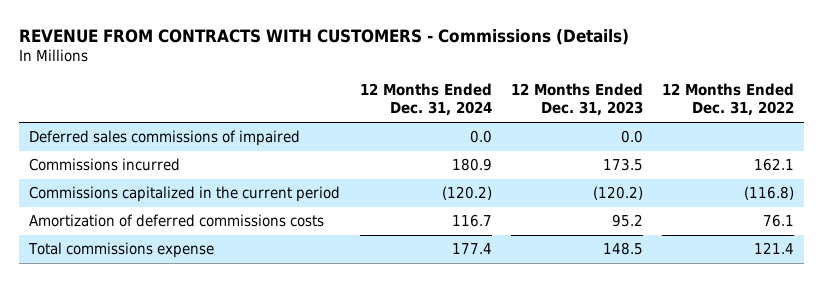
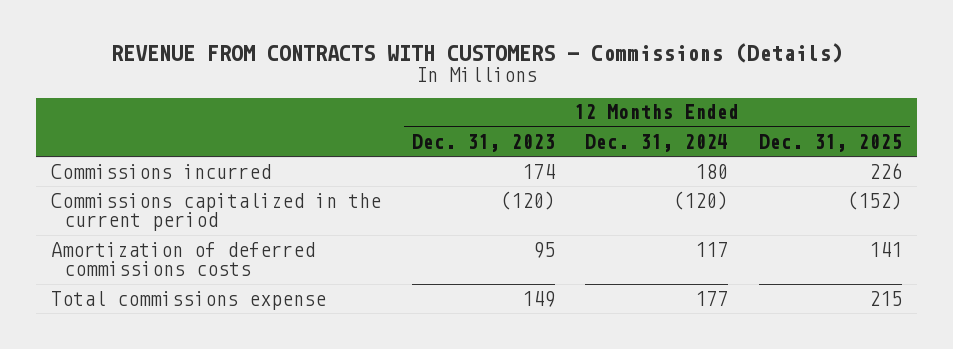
- | 12 Months Ended Dec. 31, 2024 | 12 Months Ended Dec. 31, 2023 | 12 Months Ended Dec. 31, 2022
+ | 12 Months Ended Dec. 31, 2023 | 12 Months Ended Dec. 31, 2024 | 12 Months Ended Dec. 31, 2025
- Deferred sales commissions of impaired | 0.0 | 0.0 |
- Commissions incurred | 180.9 | 173.5 | 162.1
- Commissions capitalized in the current period | (120.2) | (120.2) | (116.8)
- Amortization of deferred commissions costs | 116.7 | 95.2 | 76.1
- Total commissions expense | 177.4 | 148.5 | 121.4
+ Commissions incurred | 174 | 180 | 226
+ Commissions capitalized in the current period | (120) | (120) | (152)
+ Amortization of deferred commissions costs | 95 | 117 | 141
+ Total commissions expense | 149 | 177 | 215

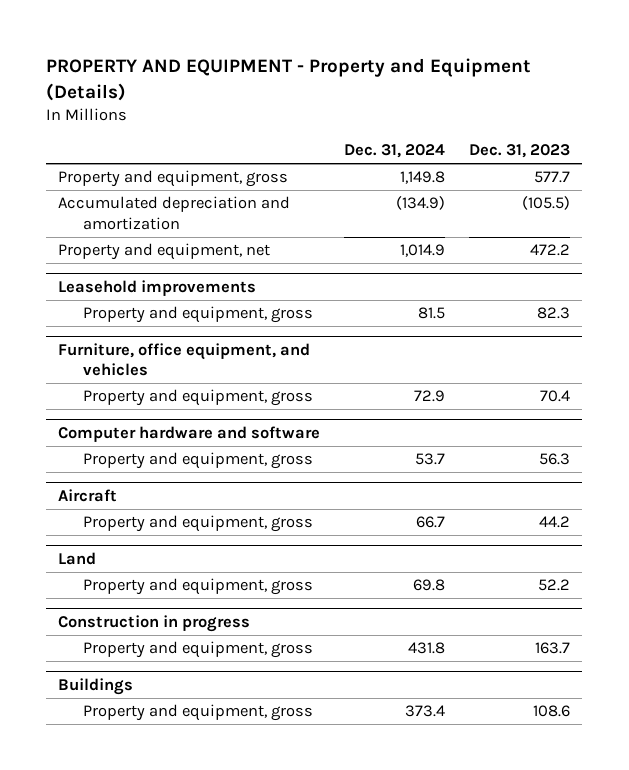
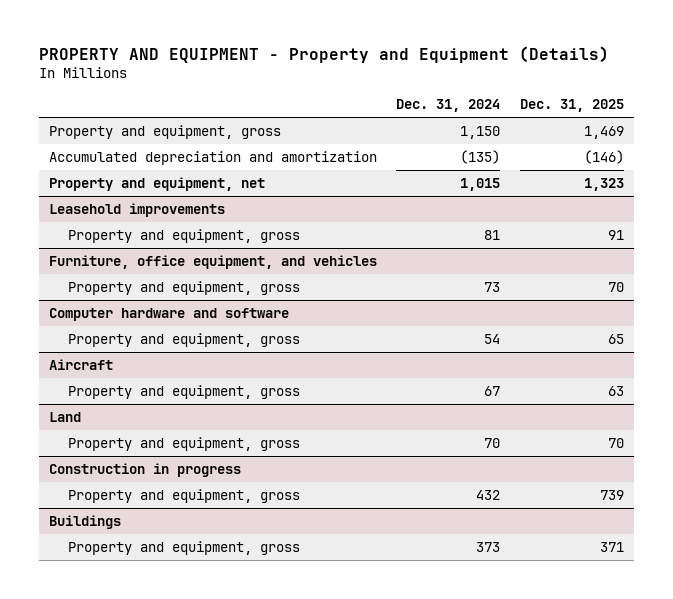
- | Dec. 31, 2024 | Dec. 31, 2023
+ | Dec. 31, 2024 | Dec. 31, 2025
- Property and equipment, gross | 1,149.8 | 577.7
- Accumulated depreciation and amortization | (134.9) | (105.5)
- Property and equipment, net | 1,014.9 | 472.2
+ Property and equipment, gross | 1,150 | 1,469
+ Accumulated depreciation and amortization | (135) | (146)
+ Property and equipment, net | 1,015 | 1,323
@ Leasehold improvements
- Property and equipment, gross | 81.5 | 82.3
+ Property and equipment, gross | 81 | 91
@ Furniture, office equipment, and vehicles
- Property and equipment, gross | 72.9 | 70.4
+ Property and equipment, gross | 73 | 70
@ Computer hardware and software
- Property and equipment, gross | 53.7 | 56.3
+ Property and equipment, gross | 54 | 65
@ Aircraft
- Property and equipment, gross | 66.7 | 44.2
+ Property and equipment, gross | 67 | 63
@ Land
- Property and equipment, gross | 69.8 | 52.2
+ Property and equipment, gross | 70 | 70
@ Construction in progress
- Property and equipment, gross | 431.8 | 163.7
+ Property and equipment, gross | 432 | 739
@ Buildings
- Property and equipment, gross | 373.4 | 108.6
+ Property and equipment, gross | 373 | 371

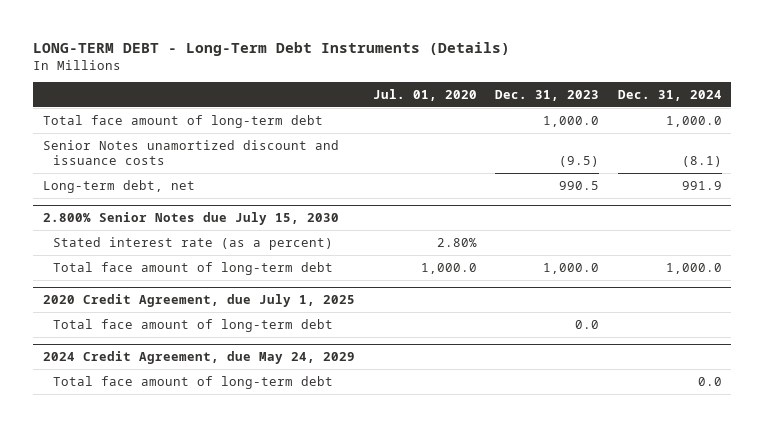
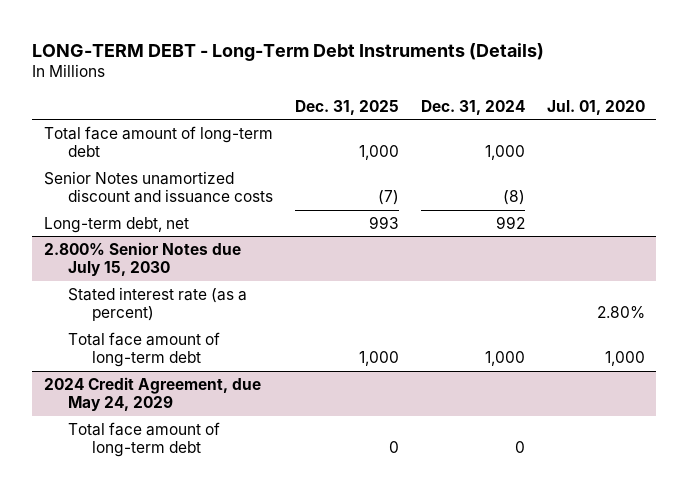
- | Jul. 01, 2020 | Dec. 31, 2023 | Dec. 31, 2024
+ | Dec. 31, 2025 | Dec. 31, 2024 | Jul. 01, 2020
- Total face amount of long-term debt | | 1,000.0 | 1,000.0
- Senior Notes unamortized discount and issuance costs | | (9.5) | (8.1)
- Long-term debt, net | | 990.5 | 991.9
+ Total face amount of long-term debt | 1,000 | 1,000 |
+ Senior Notes unamortized discount and issuance costs | (7) | (8) |
+ Long-term debt, net | 993 | 992 |
@ 2.800% Senior Notes due July 15, 2030
- Total face amount of long-term debt | 1,000.0 | 1,000.0 | 1,000.0
- 2020 Credit Agreement, due July 1, 2025
- Total face amount of long-term debt | | 0.0 |
@ 2.800% Senior Notes due July 15, 2030
+ Total face amount of long-term debt | 1,000 | 1,000 | 1,000
@ 2024 Credit Agreement, due May 24, 2029
- Total face amount of long-term debt | | | 0.0
+ Total face amount of long-term debt | 0 | 0 |

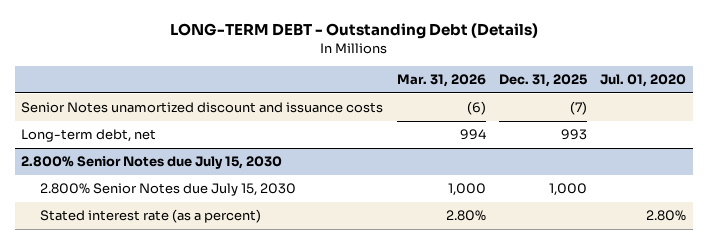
- LONG-TERM DEBT - Long-Term Debt Instruments (Details)
+ LONG-TERM DEBT - Outstanding Debt (Details)
- | Dec. 31, 2025 | Dec. 31, 2024 | Jul. 01, 2020
+ | Mar. 31, 2026 | Dec. 31, 2025 | Jul. 01, 2020
- Total face amount of long-term debt | 1,000 | 1,000 |
@ 2.800% Senior Notes due July 15, 2030
+ 2.800% Senior Notes due July 15, 2030 | 1,000 | 1,000 |
- Total face amount of long-term debt | 1,000 | 1,000 | 1,000
- 2024 Credit Agreement, due May 24, 2029
- Total face amount of long-term debt | 0 | 0 |

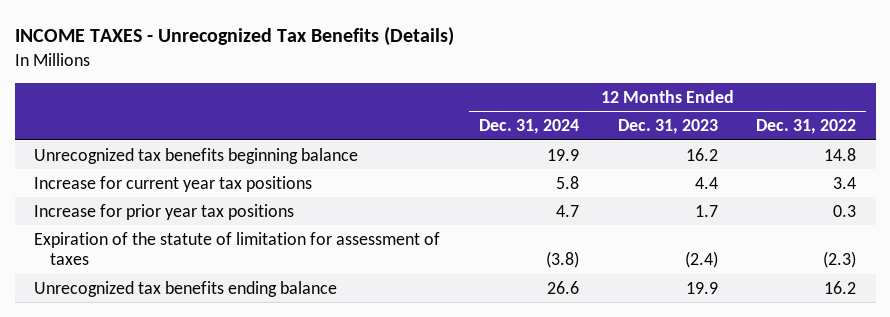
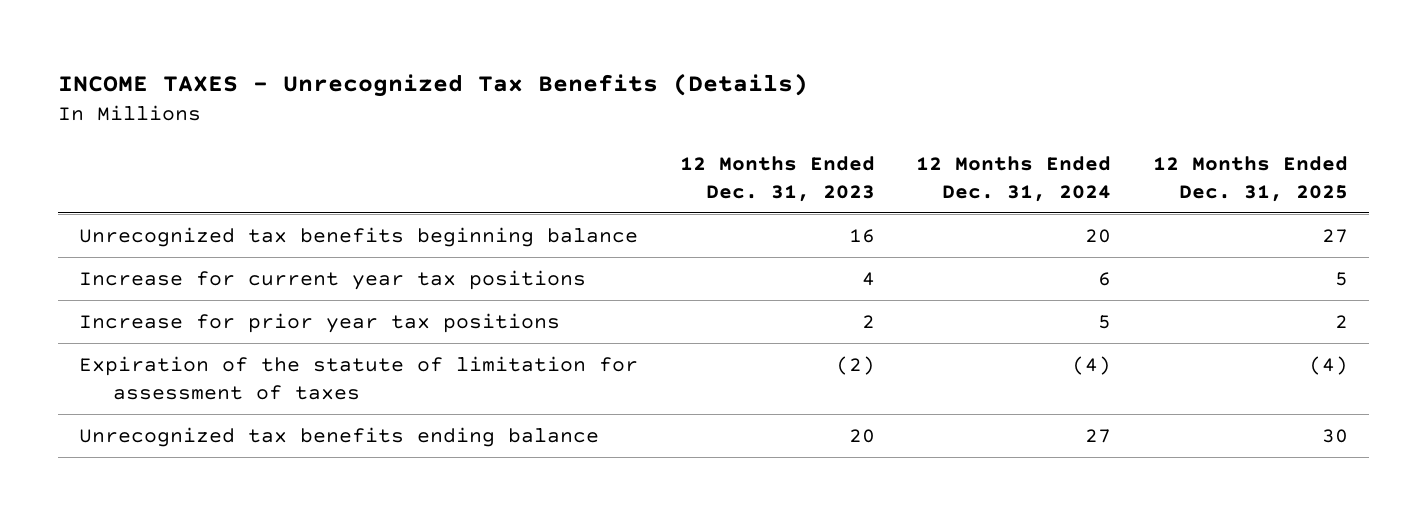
- | 12 Months Ended Dec. 31, 2024 | 12 Months Ended Dec. 31, 2023 | 12 Months Ended Dec. 31, 2022
+ | 12 Months Ended Dec. 31, 2023 | 12 Months Ended Dec. 31, 2024 | 12 Months Ended Dec. 31, 2025
- Unrecognized tax benefits beginning balance | 19.9 | 16.2 | 14.8
- Increase for current year tax positions | 5.8 | 4.4 | 3.4
- Increase for prior year tax positions | 4.7 | 1.7 | 0.3
- Expiration of the statute of limitation for assessment of taxes | (3.8) | (2.4) | (2.3)
- Unrecognized tax benefits ending balance | 26.6 | 19.9 | 16.2
+ Unrecognized tax benefits beginning balance | 16 | 20 | 27
+ Increase for current year tax positions | 4 | 6 | 5
+ Increase for prior year tax positions | 2 | 5 | 2
+ Expiration of the statute of limitation for assessment of taxes | (2) | (4) | (4)
+ Unrecognized tax benefits ending balance | 20 | 27 | 30

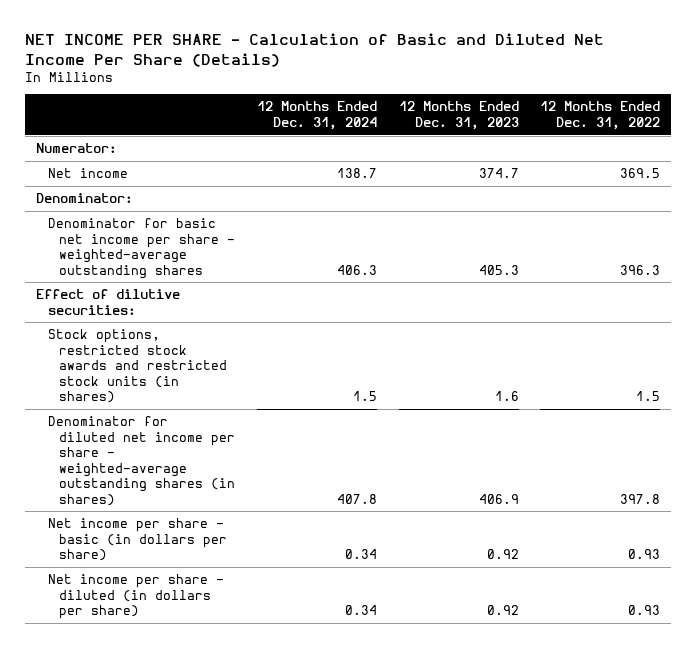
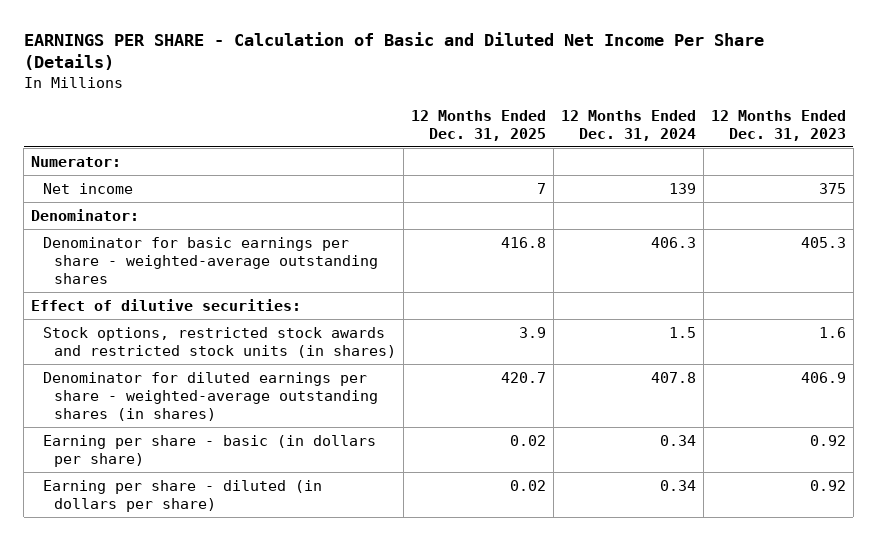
- NET INCOME PER SHARE - Calculation of Basic and Diluted Net Income Per Share (Details)
+ EARNINGS PER SHARE - Calculation of Basic and Diluted Net Income Per Share (Details)
- | 12 Months Ended Dec. 31, 2024 | 12 Months Ended Dec. 31, 2023 | 12 Months Ended Dec. 31, 2022
+ | 12 Months Ended Dec. 31, 2025 | 12 Months Ended Dec. 31, 2024 | 12 Months Ended Dec. 31, 2023
- Net income | 138.7 | 374.7 | 369.5
+ Net income | 7 | 139 | 375
- Denominator for basic net income per share - weighted-average outstanding shares | 406.3 | 405.3 | 396.3
+ Denominator for basic earnings per share - weighted-average outstanding shares | 416.8 | 406.3 | 405.3
- Denominator for diluted net income per share - weighted-average outstanding shares (in shares) | 407.8 | 406.9 | 397.8
- Net income per share - basic (in dollars per share) | 0.34 | 0.92 | 0.93
- Net income per share - diluted (in dollars per share) | 0.34 | 0.92 | 0.93
+ Denominator for diluted earnings per share - weighted-average outstanding shares (in shares) | 420.7 | 407.8 | 406.9
+ Earning per share - basic (in dollars per share) | 0.02 | 0.34 | 0.92
+ Earning per share - diluted (in dollars per share) | 0.02 | 0.34 | 0.92

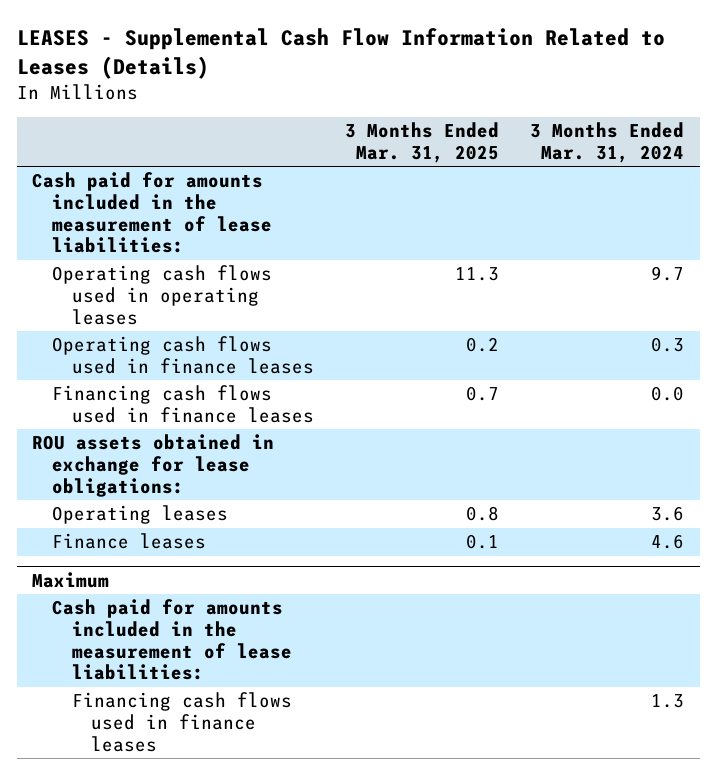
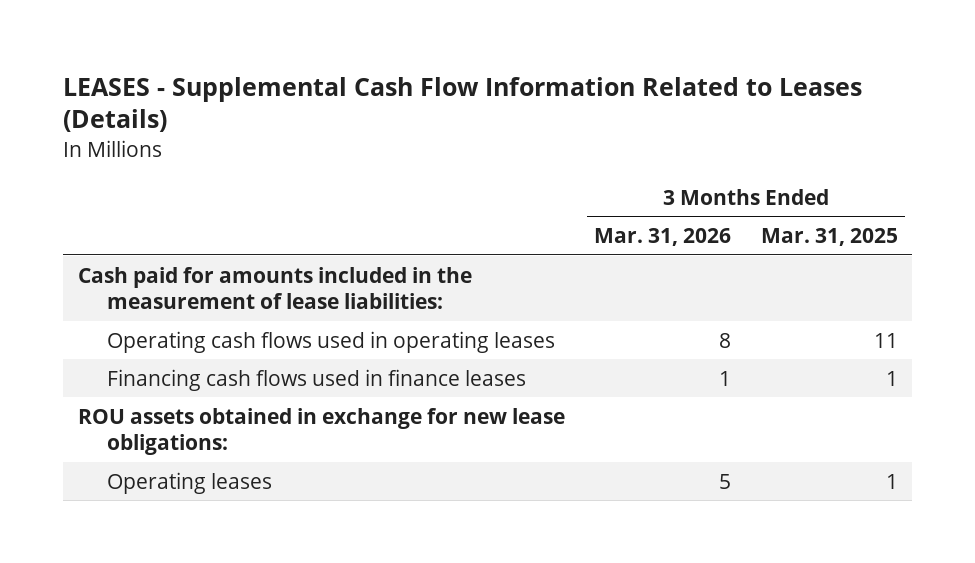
- | 3 Months Ended Mar. 31, 2025 | 3 Months Ended Mar. 31, 2024
+ | 3 Months Ended Mar. 31, 2026 | 3 Months Ended Mar. 31, 2025
- Operating cash flows used in operating leases | 11.3 | 9.7
- Operating cash flows used in finance leases | 0.2 | 0.3
- Financing cash flows used in finance leases | 0.7 | 0.0
- ROU assets obtained in exchange for lease obligations:
- Operating leases | 0.8 | 3.6
- Finance leases | 0.1 | 4.6
- Maximum
- Cash paid for amounts included in the measurement of lease liabilities:
- Financing cash flows used in finance leases | | 1.3
+ Operating cash flows used in operating leases | 8 | 11
+ Financing cash flows used in finance leases | 1 | 1
+ ROU assets obtained in exchange for new lease obligations:
+ Operating leases | 5 | 1

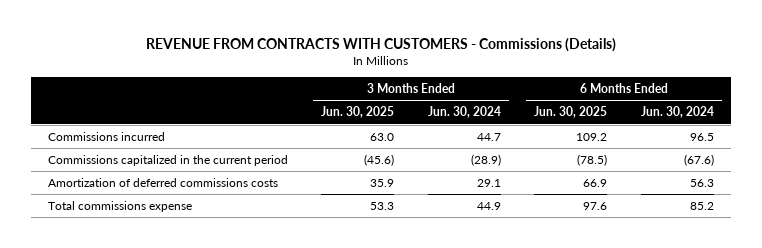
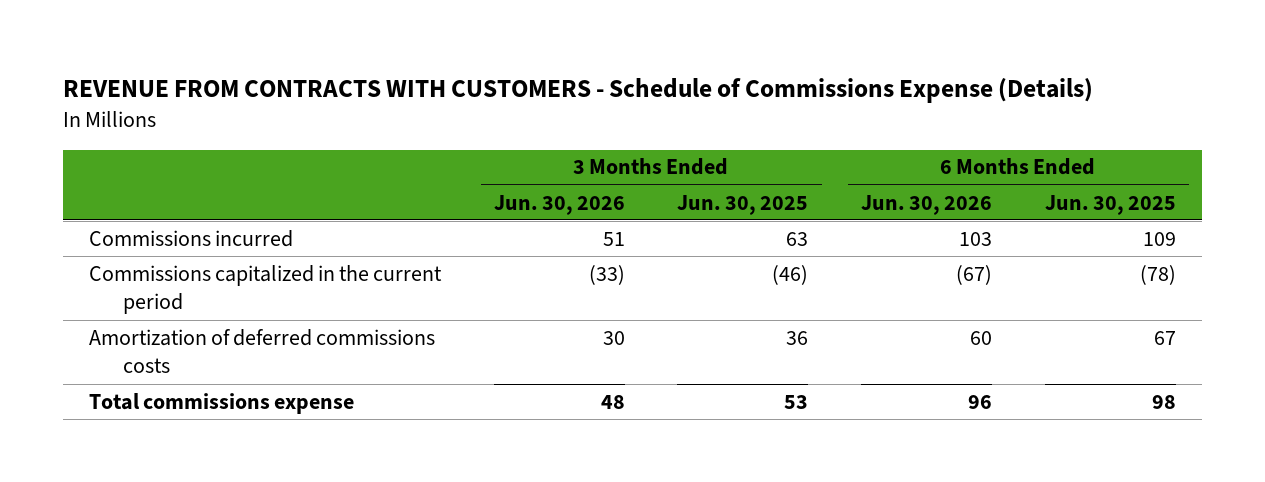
- REVENUE FROM CONTRACTS WITH CUSTOMERS - Commissions (Details)
+ REVENUE FROM CONTRACTS WITH CUSTOMERS - Schedule of Commissions Expense (Details)
- | 3 Months Ended Jun. 30, 2025 | 3 Months Ended Jun. 30, 2024 | 6 Months Ended Jun. 30, 2025 | 6 Months Ended Jun. 30, 2024
+ | 3 Months Ended Jun. 30, 2026 | 3 Months Ended Jun. 30, 2025 | 6 Months Ended Jun. 30, 2026 | 6 Months Ended Jun. 30, 2025
- Commissions incurred | 63.0 | 44.7 | 109.2 | 96.5
- Commissions capitalized in the current period | (45.6) | (28.9) | (78.5) | (67.6)
- Amortization of deferred commissions costs | 35.9 | 29.1 | 66.9 | 56.3
- Total commissions expense | 53.3 | 44.9 | 97.6 | 85.2
+ Commissions incurred | 51 | 63 | 103 | 109
+ Commissions capitalized in the current period | (33) | (46) | (67) | (78)
+ Amortization of deferred commissions costs | 30 | 36 | 60 | 67
+ Total commissions expense | 48 | 53 | 96 | 98

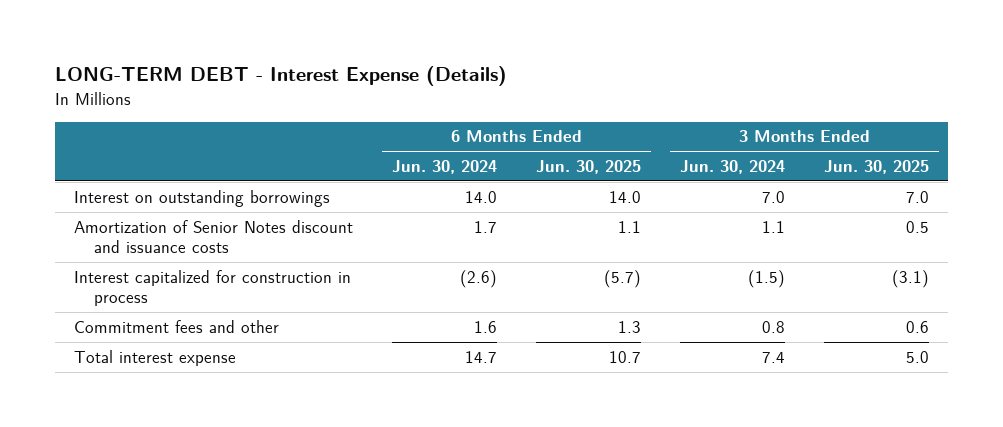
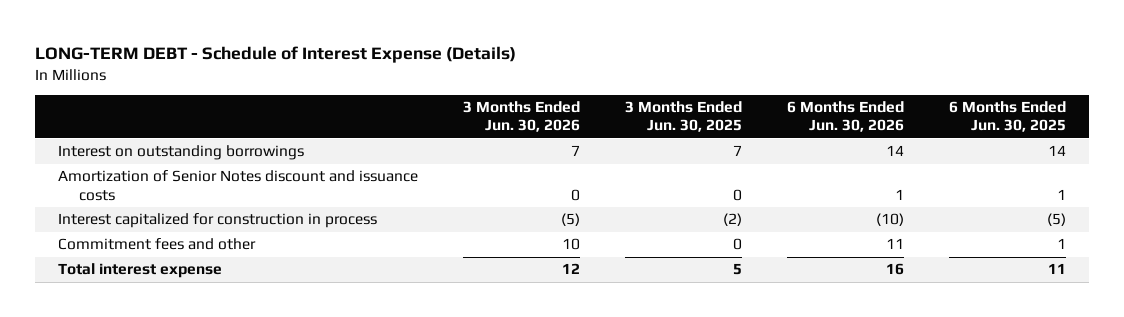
- LONG-TERM DEBT - Interest Expense (Details)
+ LONG-TERM DEBT - Schedule of Interest Expense (Details)
- | 6 Months Ended Jun. 30, 2024 | 6 Months Ended Jun. 30, 2025 | 3 Months Ended Jun. 30, 2024 | 3 Months Ended Jun. 30, 2025
+ | 3 Months Ended Jun. 30, 2026 | 3 Months Ended Jun. 30, 2025 | 6 Months Ended Jun. 30, 2026 | 6 Months Ended Jun. 30, 2025
- Interest on outstanding borrowings | 14.0 | 14.0 | 7.0 | 7.0
- Amortization of Senior Notes discount and issuance costs | 1.7 | 1.1 | 1.1 | 0.5
- Interest capitalized for construction in process | (2.6) | (5.7) | (1.5) | (3.1)
- Commitment fees and other | 1.6 | 1.3 | 0.8 | 0.6
- Total interest expense | 14.7 | 10.7 | 7.4 | 5.0
+ Interest on outstanding borrowings | 7 | 7 | 14 | 14
+ Amortization of Senior Notes discount and issuance costs | 0 | 0 | 1 | 1
+ Interest capitalized for construction in process | (5) | (2) | (10) | (5)
+ Commitment fees and other | 10 | 0 | 11 | 1
+ Total interest expense | 12 | 5 | 16 | 11

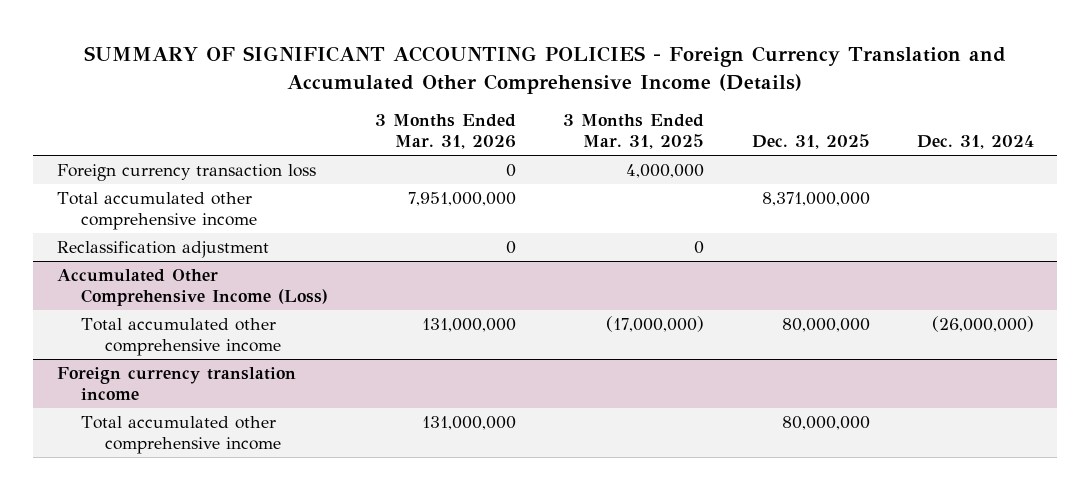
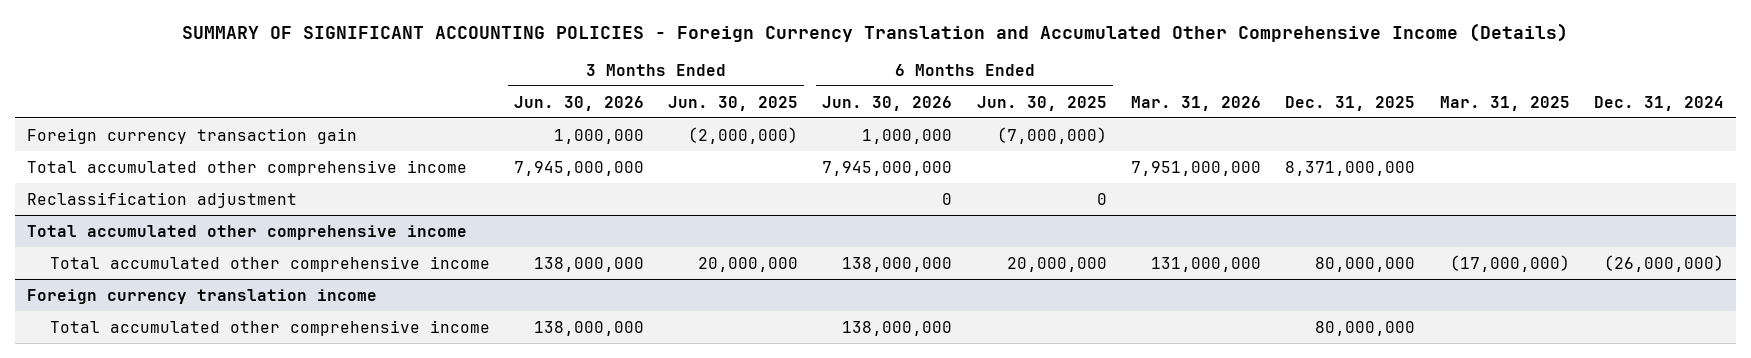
- | 3 Months Ended Mar. 31, 2026 | 3 Months Ended Mar. 31, 2025 | Dec. 31, 2025 | Dec. 31, 2024
+ | 3 Months Ended Jun. 30, 2026 | 3 Months Ended Jun. 30, 2025 | 6 Months Ended Jun. 30, 2026 | 6 Months Ended Jun. 30, 2025 | Mar. 31, 2026 | Dec. 31, 2025 | Mar. 31, 2025 | Dec. 31, 2024
- Foreign currency transaction loss | 0 | 4,000,000 | |
+ Foreign currency transaction gain | 1,000,000 | (2,000,000) | 1,000,000 | (7,000,000) | | | |
- Accumulated Other Comprehensive Income (Loss)
+ Total accumulated other comprehensive income

